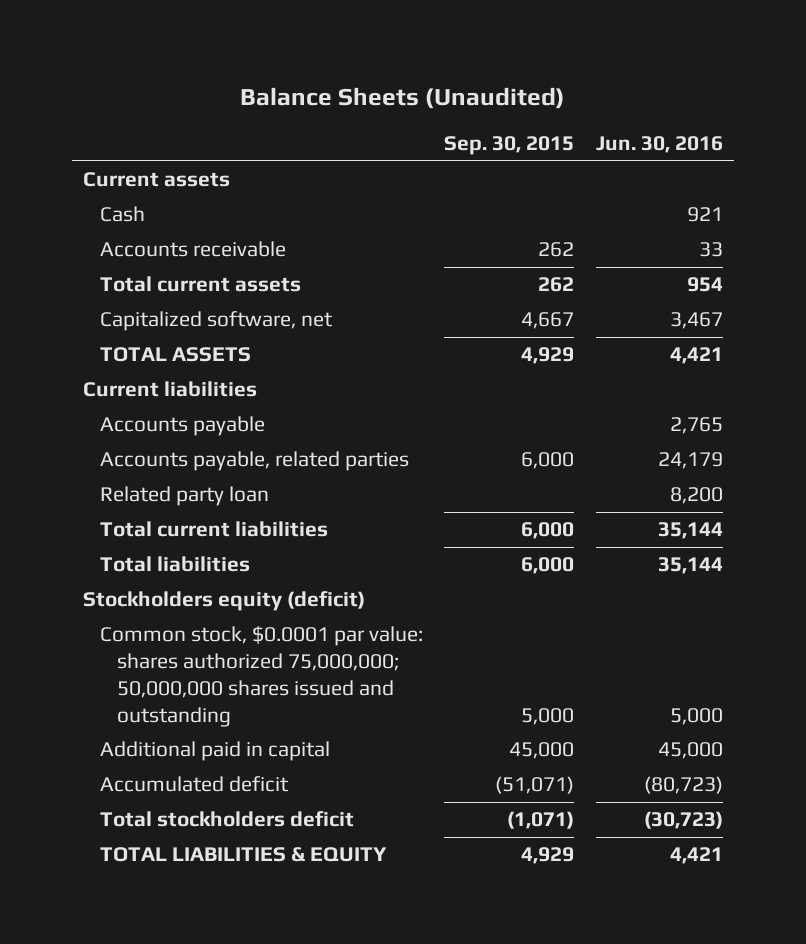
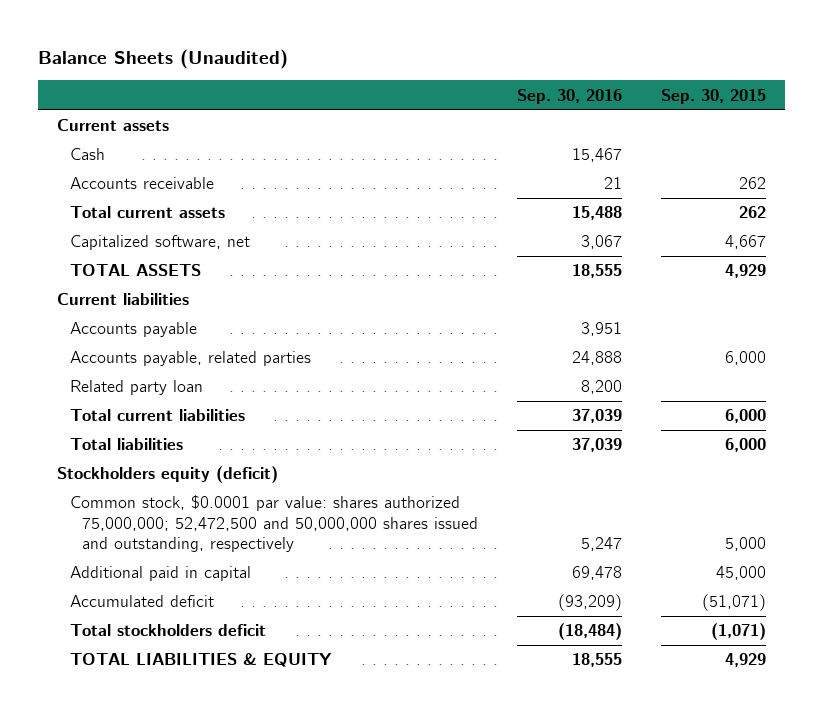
- | Sep. 30, 2015 | Jun. 30, 2016
+ | Sep. 30, 2016 | Sep. 30, 2015
- Common stock, $0.0001 par value: shares authorized 75,000,000; 50,000,000 shares issued and outstanding | 5,000 | 5,000
+ Common stock, $0.0001 par value: shares authorized 75,000,000; 52,472,500 and 50,000,000 shares issued and outstanding, respectively | 5,247 | 5,000

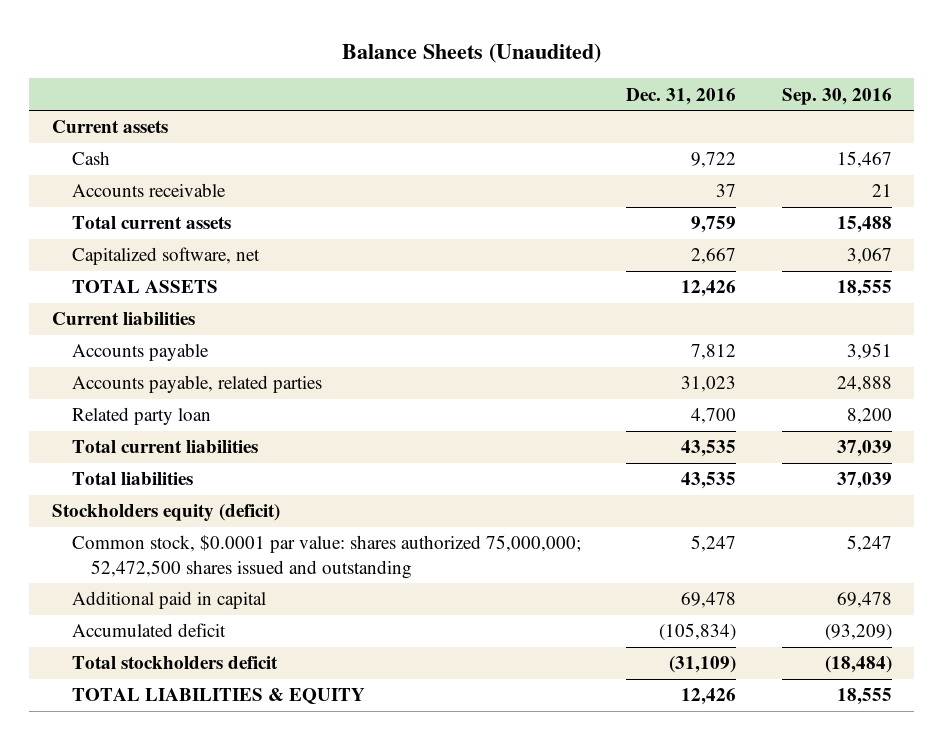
- | Sep. 30, 2016 | Sep. 30, 2015
+ | Dec. 31, 2016 | Sep. 30, 2016
- Common stock, $0.0001 par value: shares authorized 75,000,000; 52,472,500 and 50,000,000 shares issued and outstanding, respectively | 5,247 | 5,000
+ Common stock, $0.0001 par value: shares authorized 75,000,000; 52,472,500 shares issued and outstanding | 5,247 | 5,247

